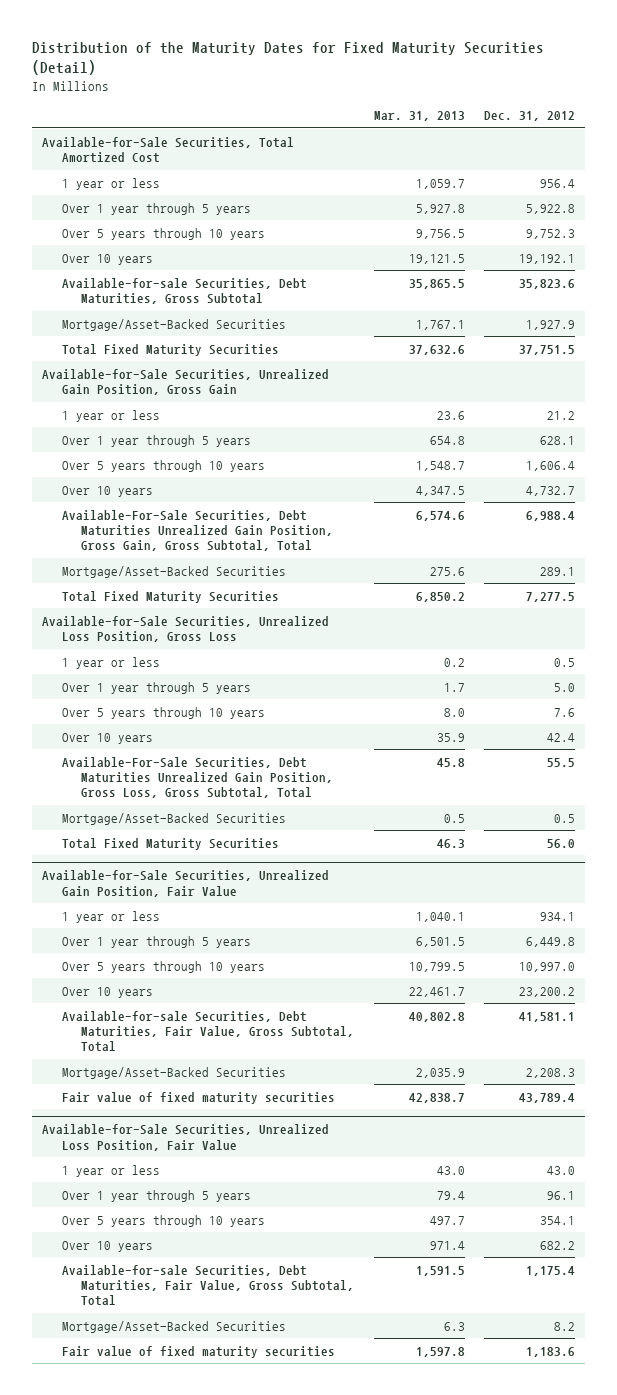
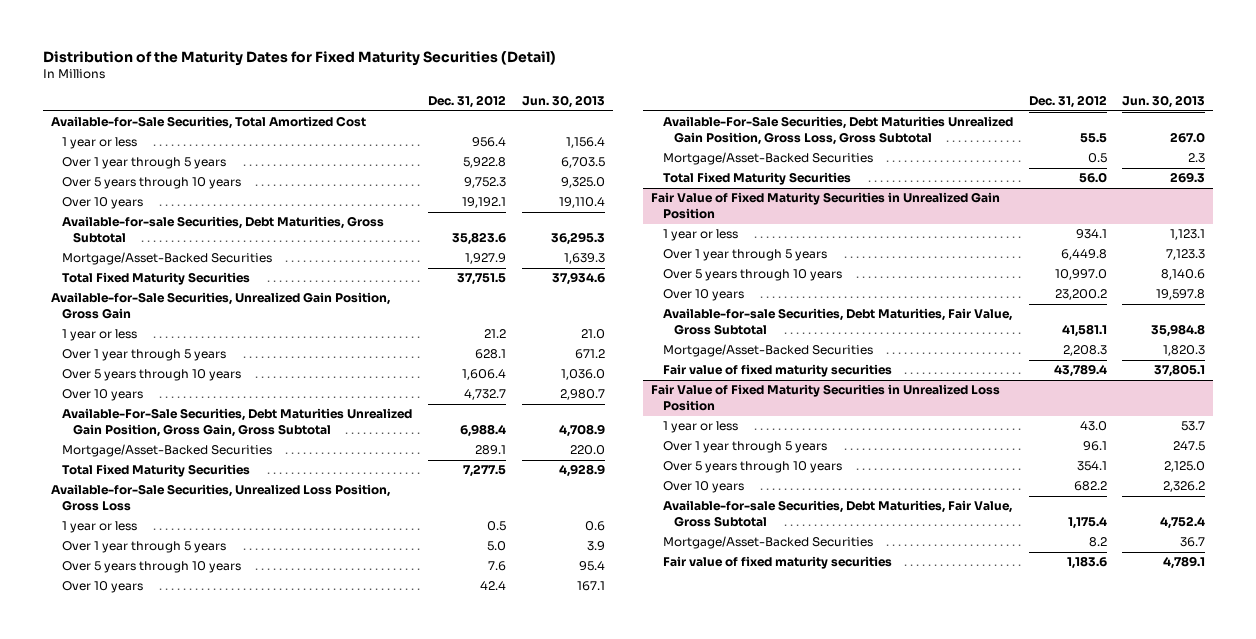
- | Mar. 31, 2013 | Dec. 31, 2012
+ | Dec. 31, 2012 | Jun. 30, 2013
- Available-For-Sale Securities, Debt Maturities Unrealized Gain Position, Gross Gain, Gross Subtotal, Total | 6,574.6 | 6,988.4
+ Available-For-Sale Securities, Debt Maturities Unrealized Gain Position, Gross Gain, Gross Subtotal | 6,988.4 | 4,708.9
- Available-For-Sale Securities, Debt Maturities Unrealized Gain Position, Gross Loss, Gross Subtotal, Total | 45.8 | 55.5
+ Available-For-Sale Securities, Debt Maturities Unrealized Gain Position, Gross Loss, Gross Subtotal | 55.5 | 267.0
- Available-for-Sale Securities, Unrealized Gain Position, Fair Value
+ Fair Value of Fixed Maturity Securities in Unrealized Gain Position
- Available-for-sale Securities, Debt Maturities, Fair Value, Gross Subtotal, Total | 40,802.8 | 41,581.1
+ Available-for-sale Securities, Debt Maturities, Fair Value, Gross Subtotal | 41,581.1 | 35,984.8
- Available-for-Sale Securities, Unrealized Loss Position, Fair Value
+ Fair Value of Fixed Maturity Securities in Unrealized Loss Position
- Available-for-sale Securities, Debt Maturities, Fair Value, Gross Subtotal, Total | 1,591.5 | 1,175.4
+ Available-for-sale Securities, Debt Maturities, Fair Value, Gross Subtotal | 1,175.4 | 4,752.4

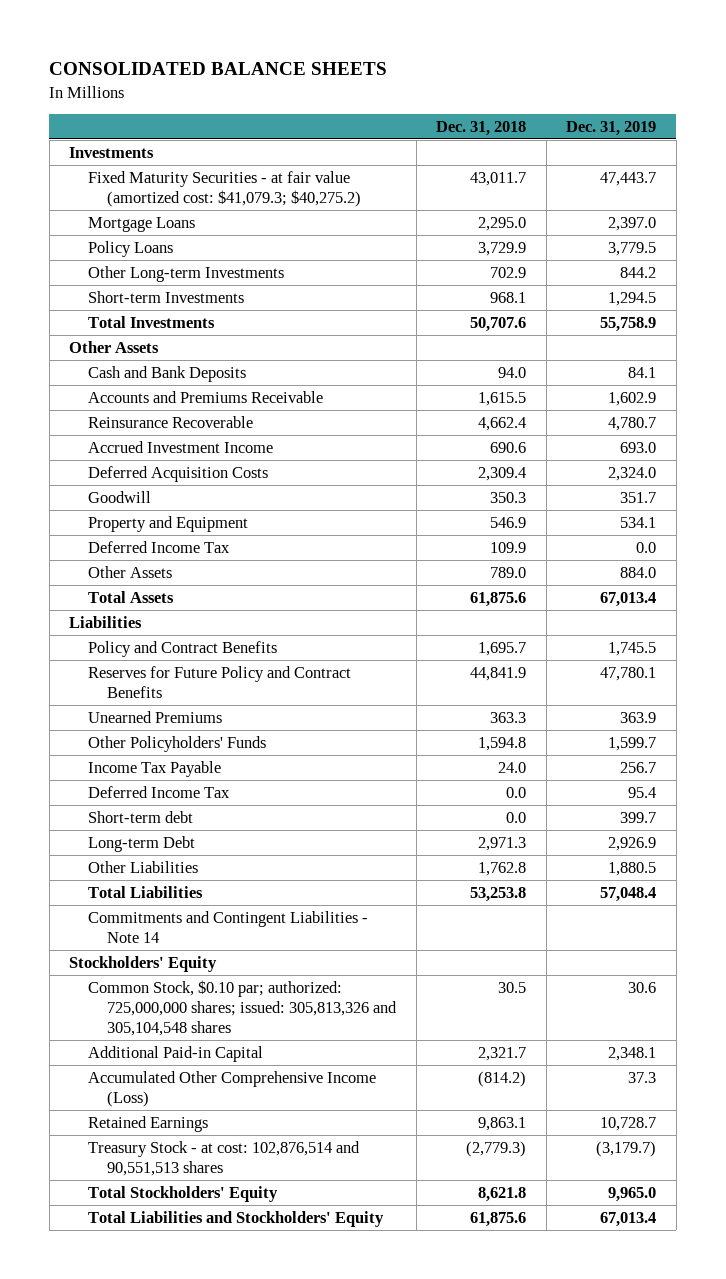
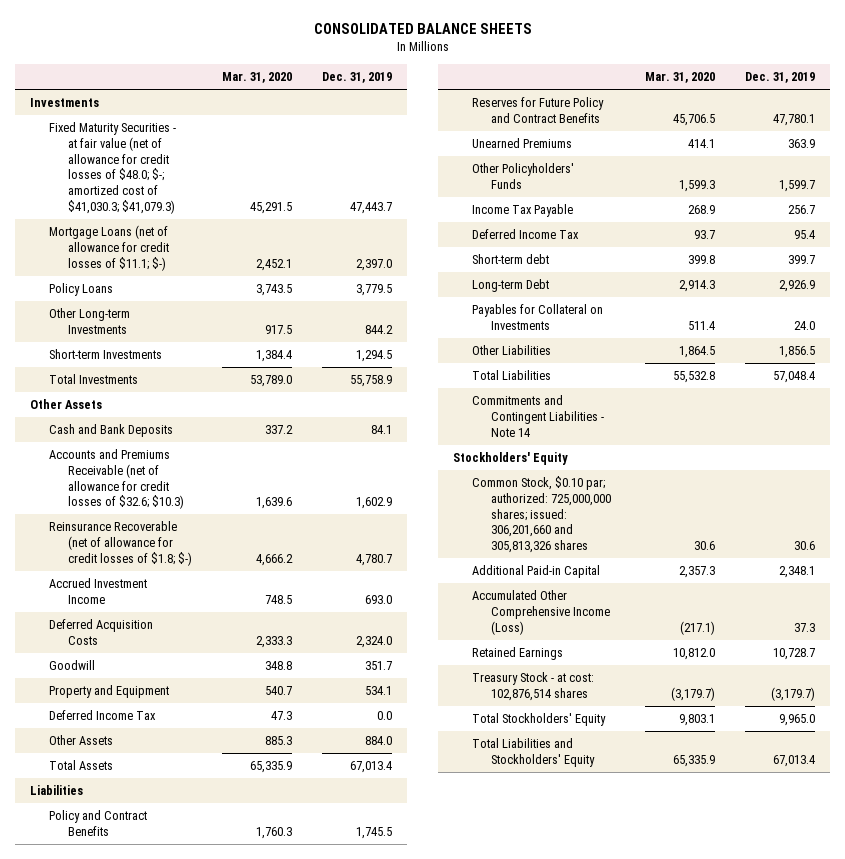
- | Dec. 31, 2018 | Dec. 31, 2019
+ | Mar. 31, 2020 | Dec. 31, 2019
- Fixed Maturity Securities - at fair value (amortized cost: $41,079.3; $40,275.2) | 43,011.7 | 47,443.7
- Mortgage Loans | 2,295.0 | 2,397.0
+ Fixed Maturity Securities - at fair value (net of allowance for credit losses of $48.0; $-; amortized cost of $41,030.3; $41,079.3) | 45,291.5 | 47,443.7
+ Mortgage Loans (net of allowance for credit losses of $11.1; $-) | 2,452.1 | 2,397.0
- Accounts and Premiums Receivable | 1,615.5 | 1,602.9
- Reinsurance Recoverable | 4,662.4 | 4,780.7
+ Accounts and Premiums Receivable (net of allowance for credit losses of $32.6; $10.3) | 1,639.6 | 1,602.9
+ Reinsurance Recoverable (net of allowance for credit losses of $1.8; $-) | 4,666.2 | 4,780.7
- Other Liabilities | 1,762.8 | 1,880.5
+ Payables for Collateral on Investments | 511.4 | 24.0
+ Other Liabilities | 1,864.5 | 1,856.5
- Common Stock, $0.10 par; authorized: 725,000,000 shares; issued: 305,813,326 and 305,104,548 shares | 30.5 | 30.6
+ Common Stock, $0.10 par; authorized: 725,000,000 shares; issued: 306,201,660 and 305,813,326 shares | 30.6 | 30.6
- Treasury Stock - at cost: 102,876,514 and 90,551,513 shares | (2,779.3) | (3,179.7)
+ Treasury Stock - at cost: 102,876,514 shares | (3,179.7) | (3,179.7)

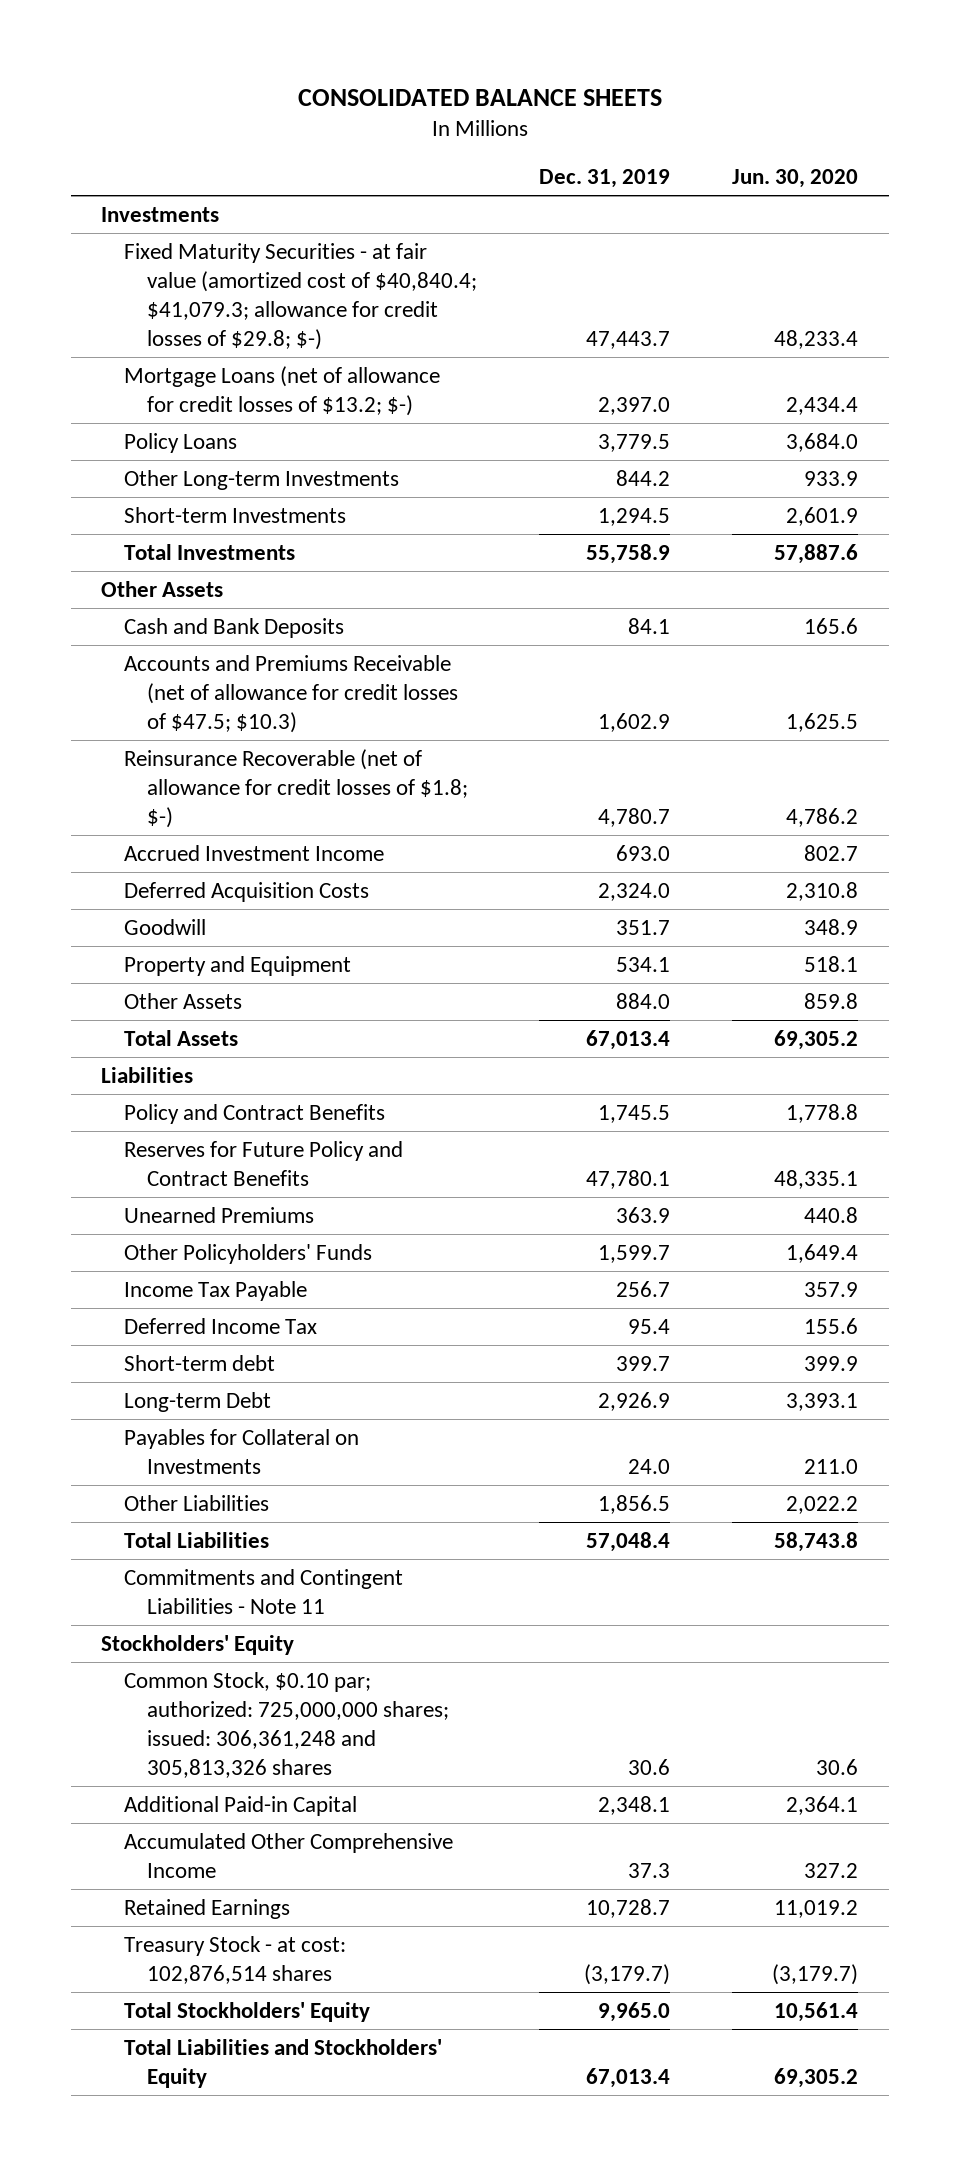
- | Mar. 31, 2020 | Dec. 31, 2019
+ | Dec. 31, 2019 | Jun. 30, 2020
- Fixed Maturity Securities - at fair value (net of allowance for credit losses of $48.0; $-; amortized cost of $41,030.3; $41,079.3) | 45,291.5 | 47,443.7
- Mortgage Loans (net of allowance for credit losses of $11.1; $-) | 2,452.1 | 2,397.0
+ Fixed Maturity Securities - at fair value (amortized cost of $40,840.4; $41,079.3; allowance for credit losses of $29.8; $-) | 47,443.7 | 48,233.4
+ Mortgage Loans (net of allowance for credit losses of $13.2; $-) | 2,397.0 | 2,434.4
- Accounts and Premiums Receivable (net of allowance for credit losses of $32.6; $10.3) | 1,639.6 | 1,602.9
+ Accounts and Premiums Receivable (net of allowance for credit losses of $47.5; $10.3) | 1,602.9 | 1,625.5
- Deferred Income Tax | 47.3 | 0.0
- Commitments and Contingent Liabilities - Note 14
+ Commitments and Contingent Liabilities - Note 11
- Common Stock, $0.10 par; authorized: 725,000,000 shares; issued: 306,201,660 and 305,813,326 shares | 30.6 | 30.6
+ Common Stock, $0.10 par; authorized: 725,000,000 shares; issued: 306,361,248 and 305,813,326 shares | 30.6 | 30.6
- Accumulated Other Comprehensive Income (Loss) | (217.1) | 37.3
+ Accumulated Other Comprehensive Income | 37.3 | 327.2

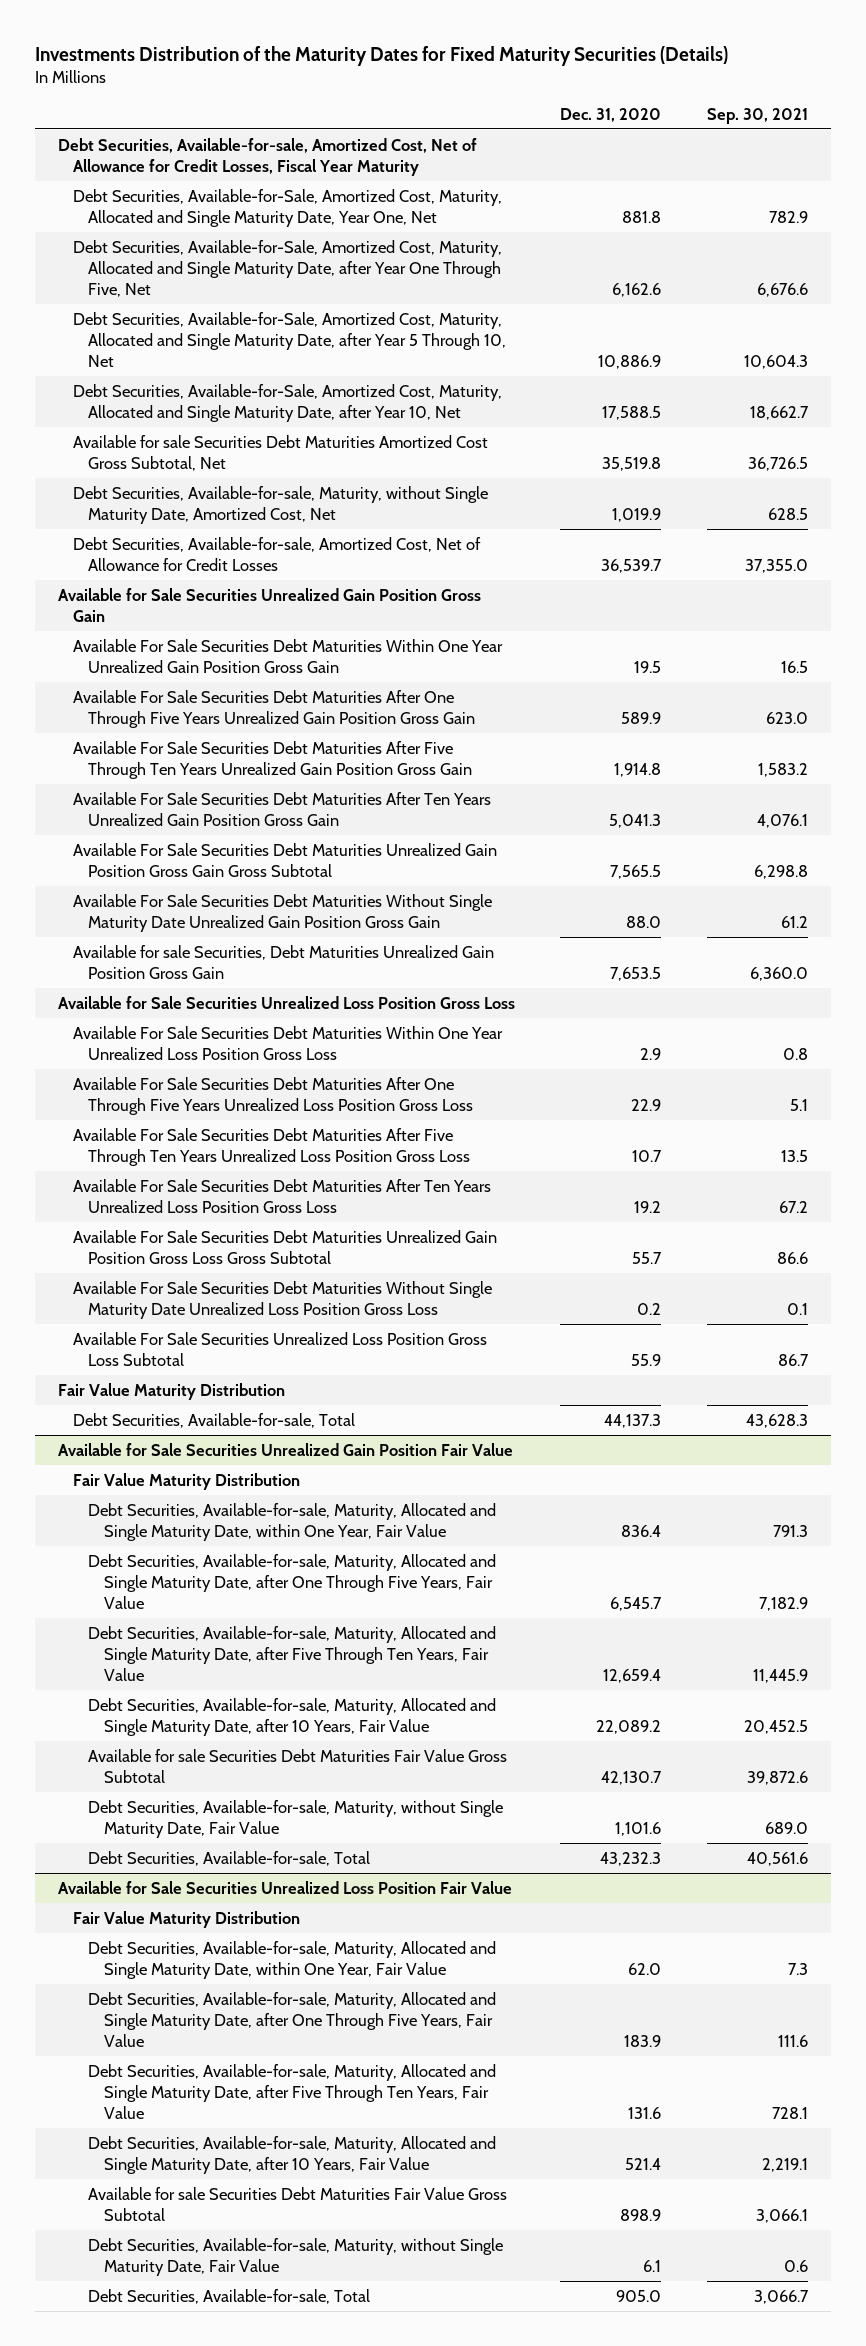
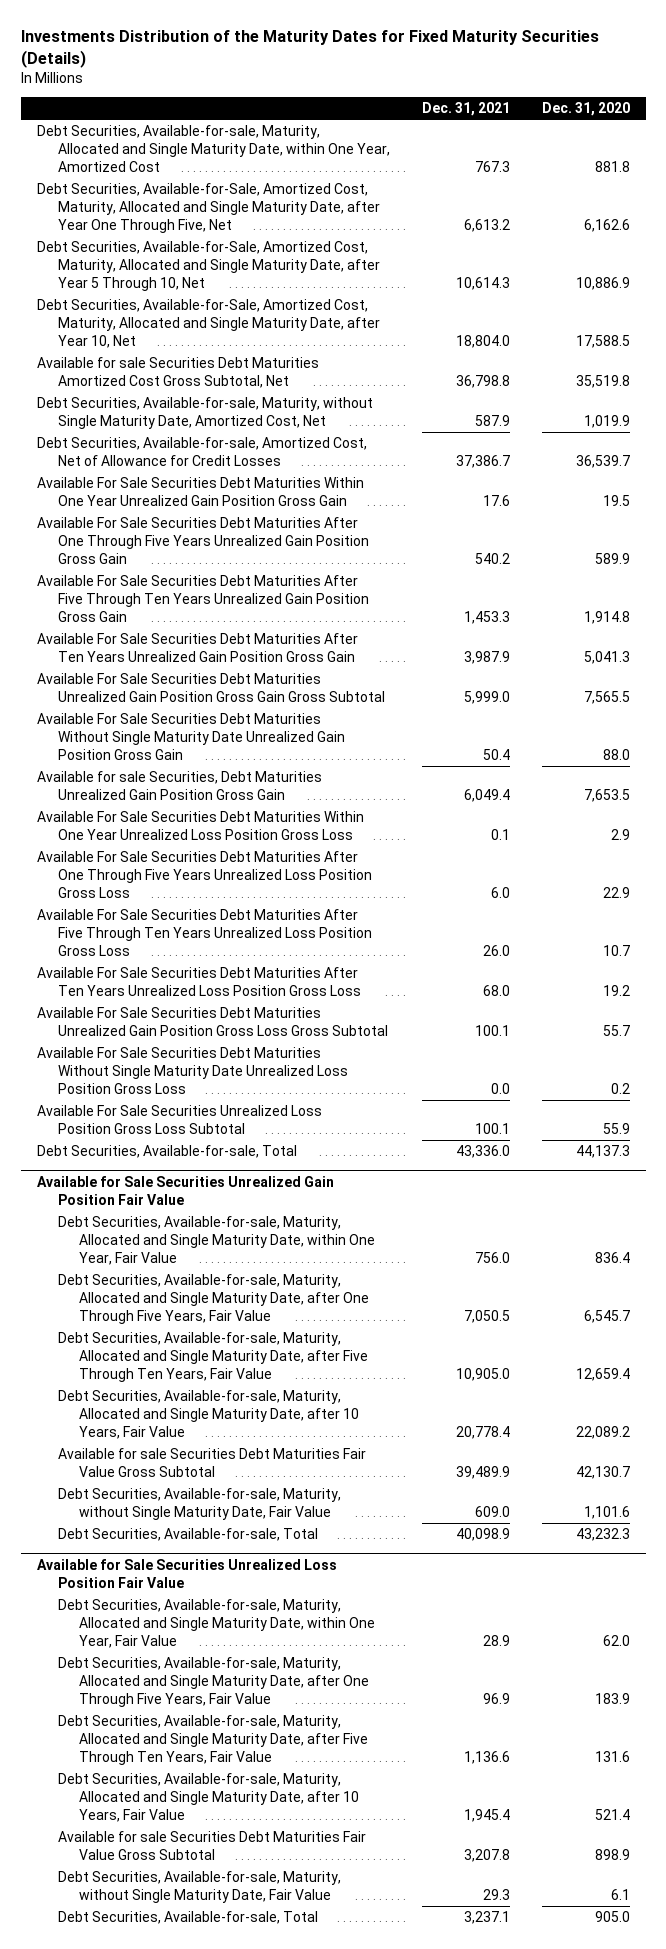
- | Dec. 31, 2020 | Sep. 30, 2021
+ | Dec. 31, 2021 | Dec. 31, 2020
- Debt Securities, Available-for-sale, Amortized Cost, Net of Allowance for Credit Losses, Fiscal Year Maturity
- Debt Securities, Available-for-Sale, Amortized Cost, Maturity, Allocated and Single Maturity Date, Year One, Net | 881.8 | 782.9
+ Debt Securities, Available-for-sale, Maturity, Allocated and Single Maturity Date, within One Year, Amortized Cost | 767.3 | 881.8
- Available for Sale Securities Unrealized Gain Position Gross Gain
- Available for Sale Securities Unrealized Loss Position Gross Loss
- Fair Value Maturity Distribution
@ Available for Sale Securities Unrealized Gain Position Fair Value
- Fair Value Maturity Distribution
@ Available for Sale Securities Unrealized Loss Position Fair Value
- Fair Value Maturity Distribution

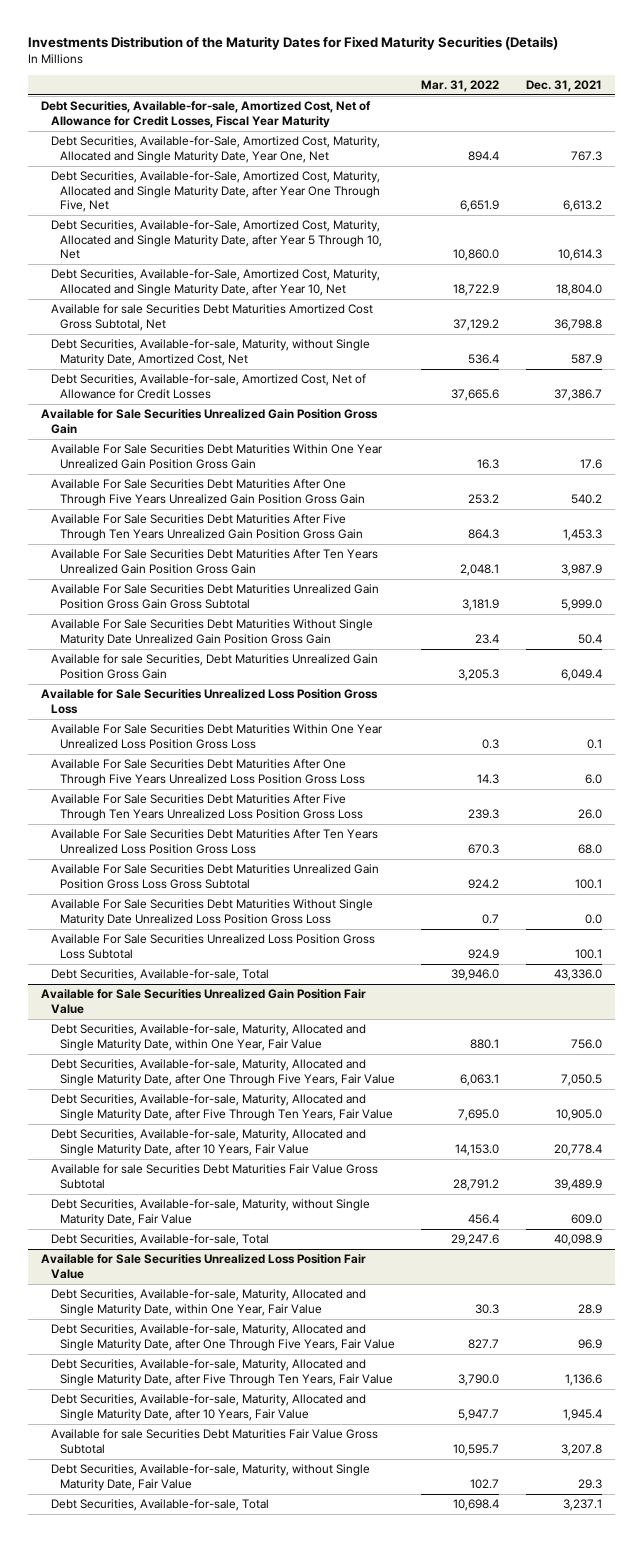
- | Dec. 31, 2021 | Dec. 31, 2020
+ | Mar. 31, 2022 | Dec. 31, 2021
- Debt Securities, Available-for-sale, Maturity, Allocated and Single Maturity Date, within One Year, Amortized Cost | 767.3 | 881.8
+ Debt Securities, Available-for-sale, Amortized Cost, Net of Allowance for Credit Losses, Fiscal Year Maturity
+ Debt Securities, Available-for-Sale, Amortized Cost, Maturity, Allocated and Single Maturity Date, Year One, Net | 894.4 | 767.3
+ Available for Sale Securities Unrealized Gain Position Gross Gain
+ Available for Sale Securities Unrealized Loss Position Gross Loss

